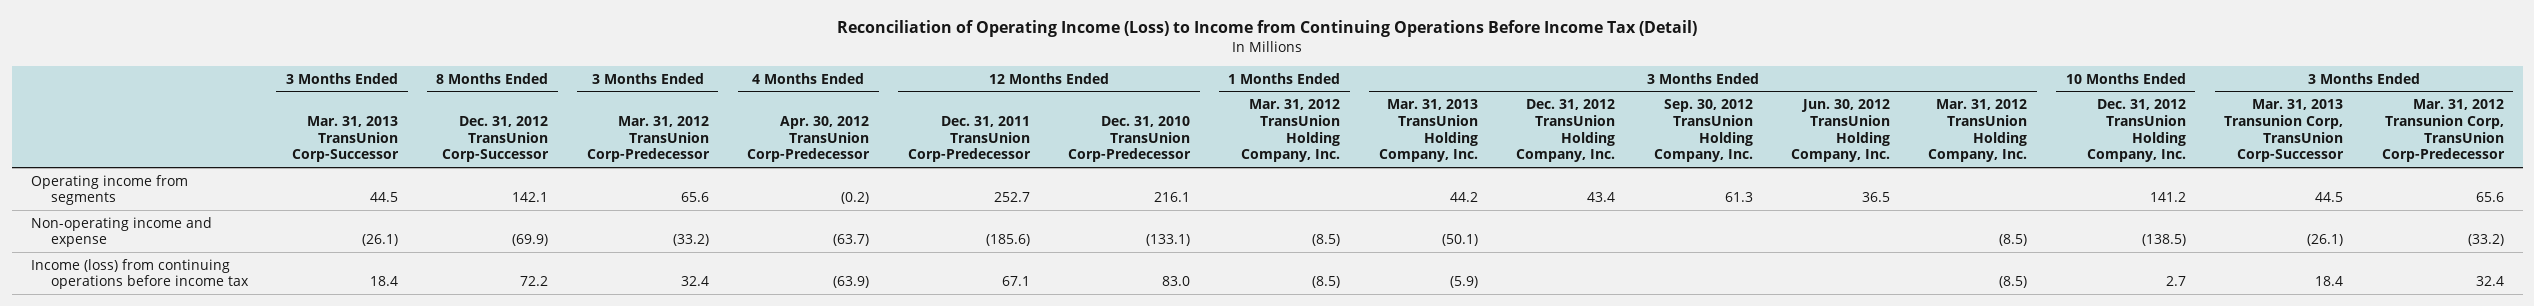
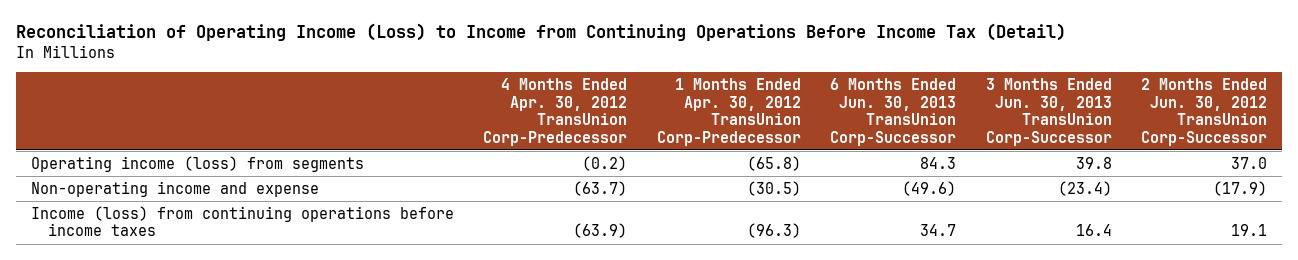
- | 3 Months Ended Mar. 31, 2013 TransUnion Corp-Successor | 8 Months Ended Dec. 31, 2012 TransUnion Corp-Successor | 3 Months Ended Mar. 31, 2012 TransUnion Corp-Predecessor | 4 Months Ended Apr. 30, 2012 TransUnion Corp-Predecessor | 12 Months Ended Dec. 31, 2011 TransUnion Corp-Predecessor | 12 Months Ended Dec. 31, 2010 TransUnion Corp-Predecessor | 1 Months Ended Mar. 31, 2012 TransUnion Holding Company, Inc. | 3 Months Ended Mar. 31, 2013 TransUnion Holding Company, Inc. | 3 Months Ended Dec. 31, 2012 TransUnion Holding Company, Inc. | 3 Months Ended Sep. 30, 2012 TransUnion Holding Company, Inc. | 3 Months Ended Jun. 30, 2012 TransUnion Holding Company, Inc. | 3 Months Ended Mar. 31, 2012 TransUnion Holding Company, Inc. | 10 Months Ended Dec. 31, 2012 TransUnion Holding Company, Inc. | 3 Months Ended Mar. 31, 2013 Transunion Corp, TransUnion Corp-Successor | 3 Months Ended Mar. 31, 2012 Transunion Corp, TransUnion Corp-Predecessor
+ | 4 Months Ended Apr. 30, 2012 TransUnion Corp-Predecessor | 1 Months Ended Apr. 30, 2012 TransUnion Corp-Predecessor | 6 Months Ended Jun. 30, 2013 TransUnion Corp-Successor | 3 Months Ended Jun. 30, 2013 TransUnion Corp-Successor | 2 Months Ended Jun. 30, 2012 TransUnion Corp-Successor
- Operating income from segments | 44.5 | 142.1 | 65.6 | (0.2) | 252.7 | 216.1 | | 44.2 | 43.4 | 61.3 | 36.5 | | 141.2 | 44.5 | 65.6
+ Operating income (loss) from segments | (0.2) | (65.8) | 84.3 | 39.8 | 37.0
- Income (loss) from continuing operations before income tax | 18.4 | 72.2 | 32.4 | (63.9) | 67.1 | 83.0 | (8.5) | (5.9) | | | | (8.5) | 2.7 | 18.4 | 32.4
+ Income (loss) from continuing operations before income taxes | (63.9) | (96.3) | 34.7 | 16.4 | 19.1

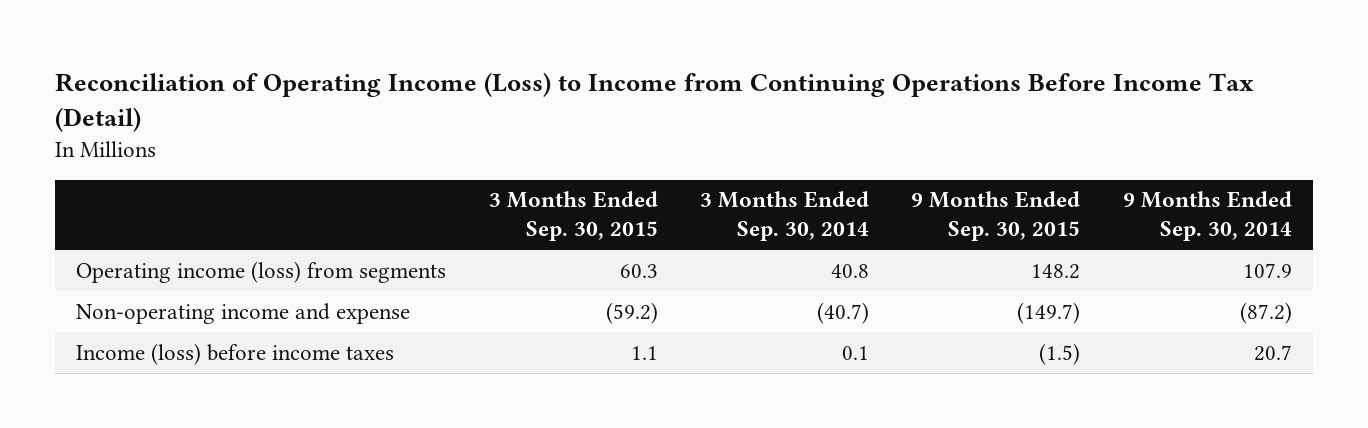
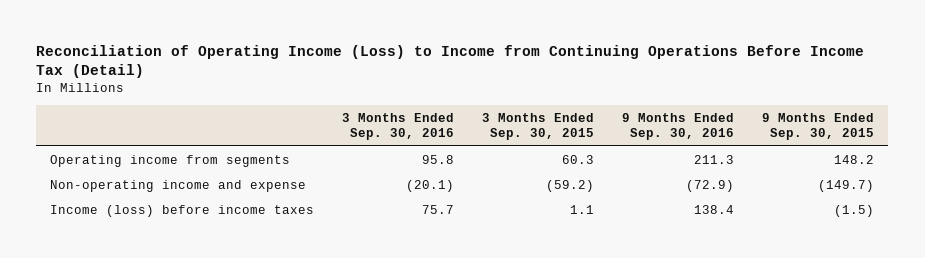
- | 3 Months Ended Sep. 30, 2015 | 3 Months Ended Sep. 30, 2014 | 9 Months Ended Sep. 30, 2015 | 9 Months Ended Sep. 30, 2014
+ | 3 Months Ended Sep. 30, 2016 | 3 Months Ended Sep. 30, 2015 | 9 Months Ended Sep. 30, 2016 | 9 Months Ended Sep. 30, 2015
- Operating income (loss) from segments | 60.3 | 40.8 | 148.2 | 107.9
+ Operating income from segments | 95.8 | 60.3 | 211.3 | 148.2

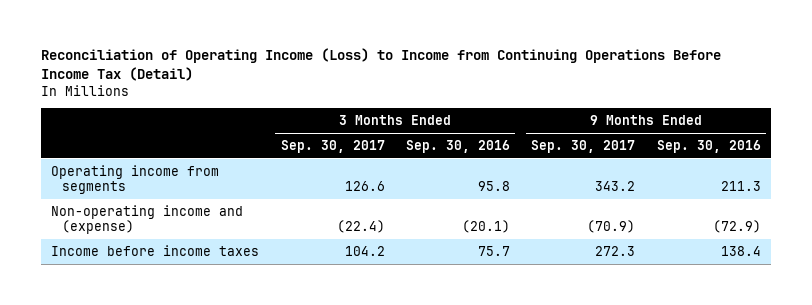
- | 3 Months Ended Sep. 30, 2016 | 3 Months Ended Sep. 30, 2015 | 9 Months Ended Sep. 30, 2016 | 9 Months Ended Sep. 30, 2015
+ | 3 Months Ended Sep. 30, 2017 | 3 Months Ended Sep. 30, 2016 | 9 Months Ended Sep. 30, 2017 | 9 Months Ended Sep. 30, 2016
- Non-operating income and expense | (20.1) | (59.2) | (72.9) | (149.7)
- Income (loss) before income taxes | 75.7 | 1.1 | 138.4 | (1.5)
+ Non-operating income and (expense) | (22.4) | (20.1) | (70.9) | (72.9)
+ Income before income taxes | 104.2 | 75.7 | 272.3 | 138.4

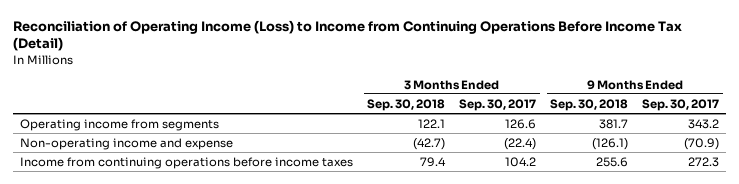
- | 3 Months Ended Sep. 30, 2017 | 3 Months Ended Sep. 30, 2016 | 9 Months Ended Sep. 30, 2017 | 9 Months Ended Sep. 30, 2016
+ | 3 Months Ended Sep. 30, 2018 | 3 Months Ended Sep. 30, 2017 | 9 Months Ended Sep. 30, 2018 | 9 Months Ended Sep. 30, 2017
- Non-operating income and (expense) | (22.4) | (20.1) | (70.9) | (72.9)
- Income before income taxes | 104.2 | 75.7 | 272.3 | 138.4
+ Non-operating income and expense | (42.7) | (22.4) | (126.1) | (70.9)
+ Income from continuing operations before income taxes | 79.4 | 104.2 | 255.6 | 272.3

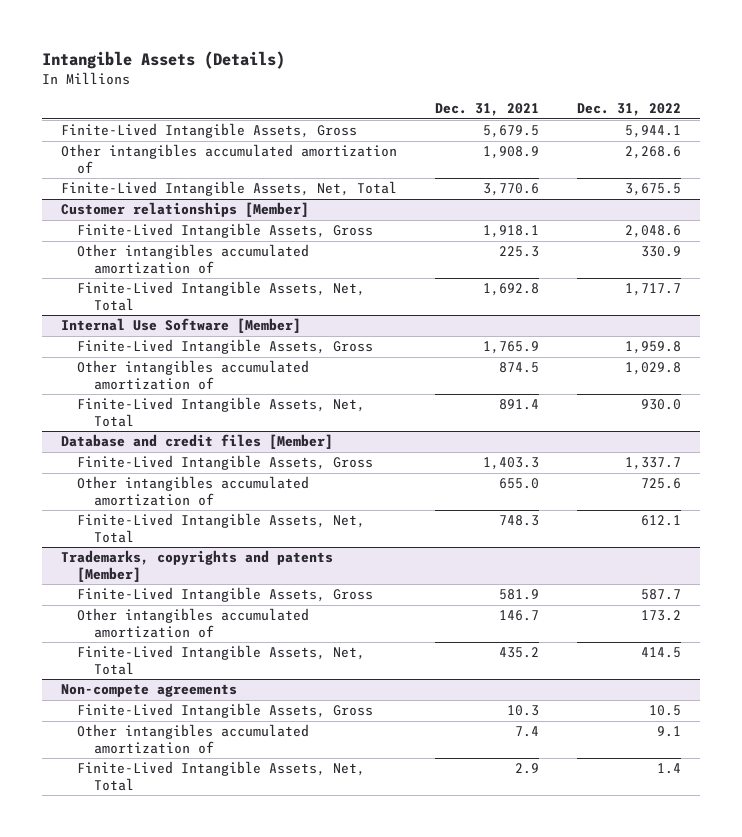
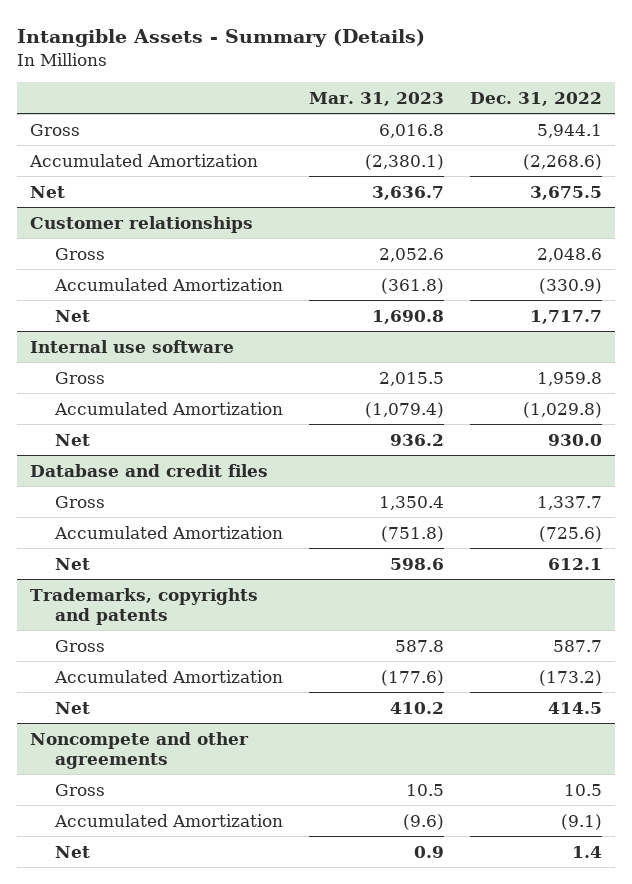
- Intangible Assets (Details)
+ Intangible Assets - Summary (Details)
- | Dec. 31, 2021 | Dec. 31, 2022
+ | Mar. 31, 2023 | Dec. 31, 2022
- Finite-Lived Intangible Assets, Gross | 5,679.5 | 5,944.1
- Other intangibles accumulated amortization of | 1,908.9 | 2,268.6
- Finite-Lived Intangible Assets, Net, Total | 3,770.6 | 3,675.5
- Customer relationships [Member]
- Finite-Lived Intangible Assets, Gross | 1,918.1 | 2,048.6
- Other intangibles accumulated amortization of | 225.3 | 330.9
- Finite-Lived Intangible Assets, Net, Total | 1,692.8 | 1,717.7
- Internal Use Software [Member]
- Finite-Lived Intangible Assets, Gross | 1,765.9 | 1,959.8
- Other intangibles accumulated amortization of | 874.5 | 1,029.8
- Finite-Lived Intangible Assets, Net, Total | 891.4 | 930.0
- Database and credit files [Member]
- Finite-Lived Intangible Assets, Gross | 1,403.3 | 1,337.7
- Other intangibles accumulated amortization of | 655.0 | 725.6
- Finite-Lived Intangible Assets, Net, Total | 748.3 | 612.1
- Trademarks, copyrights and patents [Member]
- Finite-Lived Intangible Assets, Gross | 581.9 | 587.7
- Other intangibles accumulated amortization of | 146.7 | 173.2
- Finite-Lived Intangible Assets, Net, Total | 435.2 | 414.5
- Non-compete agreements
- Finite-Lived Intangible Assets, Gross | 10.3 | 10.5
- Other intangibles accumulated amortization of | 7.4 | 9.1
- Finite-Lived Intangible Assets, Net, Total | 2.9 | 1.4
+ Gross | 6,016.8 | 5,944.1
+ Accumulated Amortization | (2,380.1) | (2,268.6)
+ Net | 3,636.7 | 3,675.5
+ Customer relationships
+ Gross | 2,052.6 | 2,048.6
+ Accumulated Amortization | (361.8) | (330.9)
+ Net | 1,690.8 | 1,717.7
+ Internal use software
+ Gross | 2,015.5 | 1,959.8
+ Accumulated Amortization | (1,079.4) | (1,029.8)
+ Net | 936.2 | 930.0
+ Database and credit files
+ Gross | 1,350.4 | 1,337.7
+ Accumulated Amortization | (751.8) | (725.6)
+ Net | 598.6 | 612.1
+ Trademarks, copyrights and patents
+ Gross | 587.8 | 587.7
+ Accumulated Amortization | (177.6) | (173.2)
+ Net | 410.2 | 414.5
+ Noncompete and other agreements
+ Gross | 10.5 | 10.5
+ Accumulated Amortization | (9.6) | (9.1)
+ Net | 0.9 | 1.4

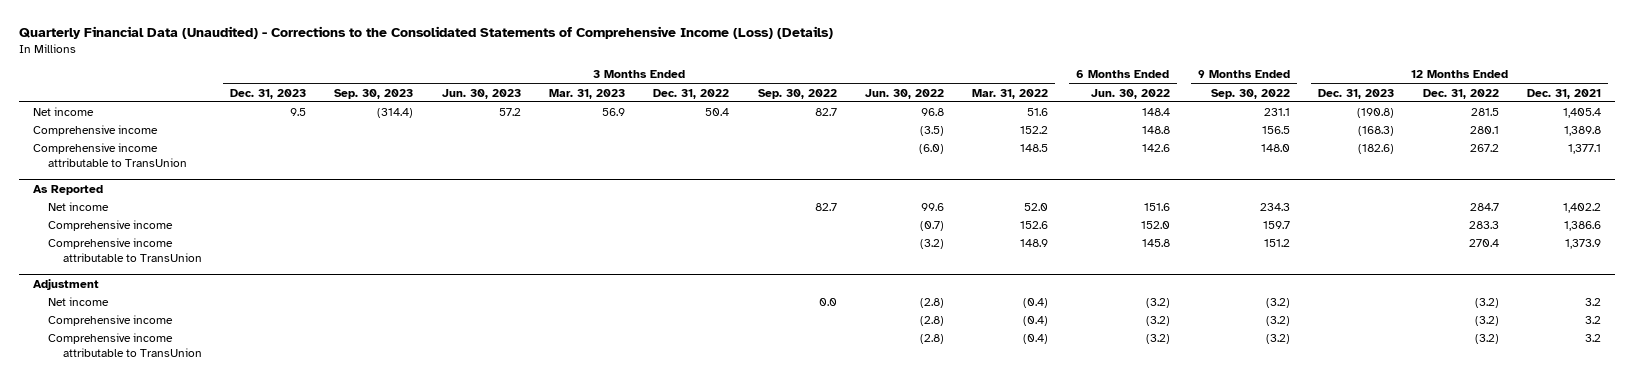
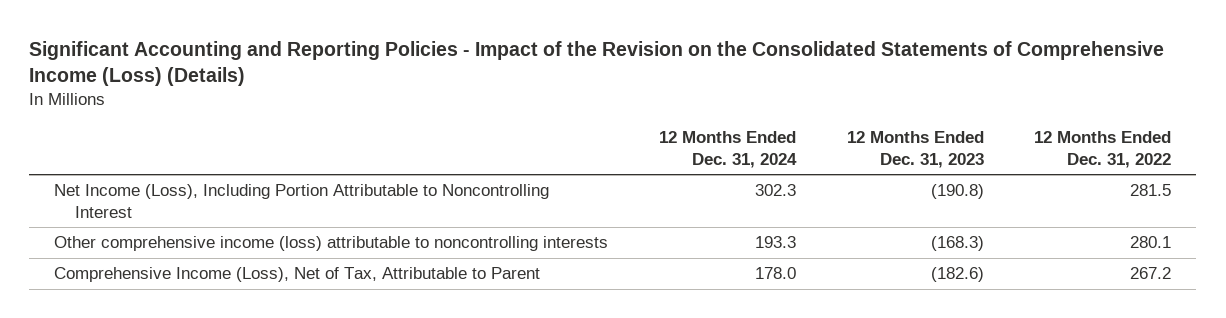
- Quarterly Financial Data (Unaudited) - Corrections to the Consolidated Statements of Comprehensive Income (Loss) (Details)
+ Significant Accounting and Reporting Policies - Impact of the Revision on the Consolidated Statements of Comprehensive Income (Loss) (Details)
- | 3 Months Ended Dec. 31, 2023 | 3 Months Ended Sep. 30, 2023 | 3 Months Ended Jun. 30, 2023 | 3 Months Ended Mar. 31, 2023 | 3 Months Ended Dec. 31, 2022 | 3 Months Ended Sep. 30, 2022 | 3 Months Ended Jun. 30, 2022 | 3 Months Ended Mar. 31, 2022 | 6 Months Ended Jun. 30, 2022 | 9 Months Ended Sep. 30, 2022 | 12 Months Ended Dec. 31, 2023 | 12 Months Ended Dec. 31, 2022 | 12 Months Ended Dec. 31, 2021
+ | 12 Months Ended Dec. 31, 2024 | 12 Months Ended Dec. 31, 2023 | 12 Months Ended Dec. 31, 2022
- Net income | 9.5 | (314.4) | 57.2 | 56.9 | 50.4 | 82.7 | 96.8 | 51.6 | 148.4 | 231.1 | (190.8) | 281.5 | 1,405.4
- Comprehensive income | | | | | | | (3.5) | 152.2 | 148.8 | 156.5 | (168.3) | 280.1 | 1,389.8
- Comprehensive income attributable to TransUnion | | | | | | | (6.0) | 148.5 | 142.6 | 148.0 | (182.6) | 267.2 | 1,377.1
- As Reported
- Net income | | | | | | 82.7 | 99.6 | 52.0 | 151.6 | 234.3 | | 284.7 | 1,402.2
- Comprehensive income | | | | | | | (0.7) | 152.6 | 152.0 | 159.7 | | 283.3 | 1,386.6
- Comprehensive income attributable to TransUnion | | | | | | | (3.2) | 148.9 | 145.8 | 151.2 | | 270.4 | 1,373.9
- Adjustment
- Net income | | | | | | 0.0 | (2.8) | (0.4) | (3.2) | (3.2) | | (3.2) | 3.2
- Comprehensive income | | | | | | | (2.8) | (0.4) | (3.2) | (3.2) | | (3.2) | 3.2
- Comprehensive income attributable to TransUnion | | | | | | | (2.8) | (0.4) | (3.2) | (3.2) | | (3.2) | 3.2
+ Net Income (Loss), Including Portion Attributable to Noncontrolling Interest | 302.3 | (190.8) | 281.5
+ Other comprehensive income (loss) attributable to noncontrolling interests | 193.3 | (168.3) | 280.1
+ Comprehensive Income (Loss), Net of Tax, Attributable to Parent | 178.0 | (182.6) | 267.2

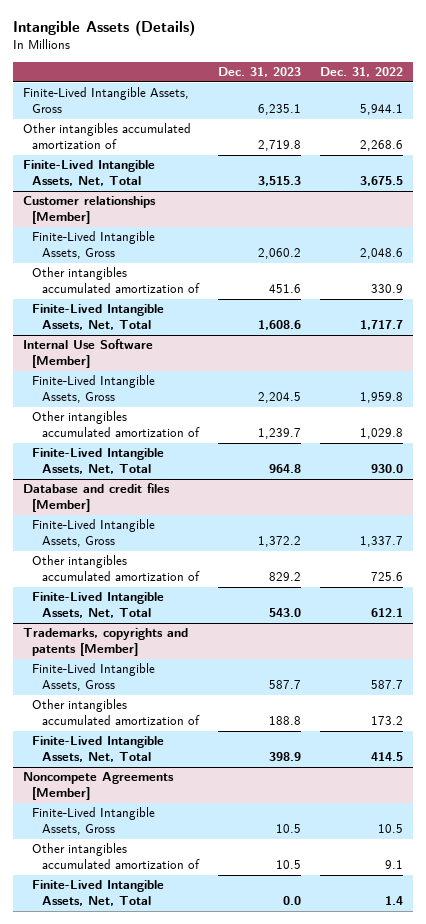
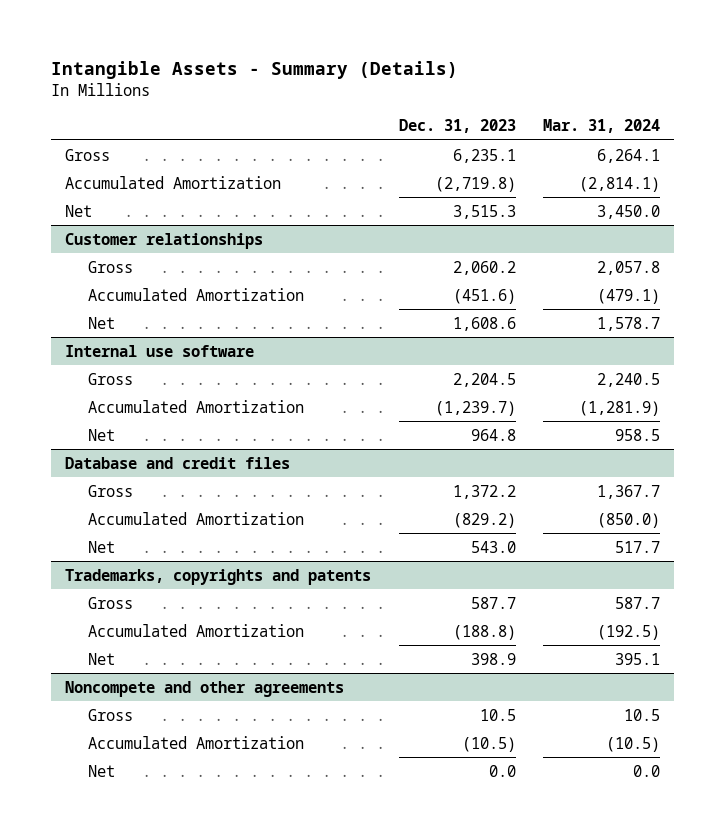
- Intangible Assets (Details)
+ Intangible Assets - Summary (Details)
- | Dec. 31, 2023 | Dec. 31, 2022
+ | Dec. 31, 2023 | Mar. 31, 2024
- Finite-Lived Intangible Assets, Gross | 6,235.1 | 5,944.1
- Other intangibles accumulated amortization of | 2,719.8 | 2,268.6
- Finite-Lived Intangible Assets, Net, Total | 3,515.3 | 3,675.5
- Customer relationships [Member]
- Finite-Lived Intangible Assets, Gross | 2,060.2 | 2,048.6
- Other intangibles accumulated amortization of | 451.6 | 330.9
- Finite-Lived Intangible Assets, Net, Total | 1,608.6 | 1,717.7
- Internal Use Software [Member]
- Finite-Lived Intangible Assets, Gross | 2,204.5 | 1,959.8
- Other intangibles accumulated amortization of | 1,239.7 | 1,029.8
- Finite-Lived Intangible Assets, Net, Total | 964.8 | 930.0
- Database and credit files [Member]
- Finite-Lived Intangible Assets, Gross | 1,372.2 | 1,337.7
- Other intangibles accumulated amortization of | 829.2 | 725.6
- Finite-Lived Intangible Assets, Net, Total | 543.0 | 612.1
- Trademarks, copyrights and patents [Member]
- Finite-Lived Intangible Assets, Gross | 587.7 | 587.7
- Other intangibles accumulated amortization of | 188.8 | 173.2
- Finite-Lived Intangible Assets, Net, Total | 398.9 | 414.5
- Noncompete Agreements [Member]
- Finite-Lived Intangible Assets, Gross | 10.5 | 10.5
- Other intangibles accumulated amortization of | 10.5 | 9.1
- Finite-Lived Intangible Assets, Net, Total | 0.0 | 1.4
+ Gross | 6,235.1 | 6,264.1
+ Accumulated Amortization | (2,719.8) | (2,814.1)
+ Net | 3,515.3 | 3,450.0
+ Customer relationships
+ Gross | 2,060.2 | 2,057.8
+ Accumulated Amortization | (451.6) | (479.1)
+ Net | 1,608.6 | 1,578.7
+ Internal use software
+ Gross | 2,204.5 | 2,240.5
+ Accumulated Amortization | (1,239.7) | (1,281.9)
+ Net | 964.8 | 958.5
+ Database and credit files
+ Gross | 1,372.2 | 1,367.7
+ Accumulated Amortization | (829.2) | (850.0)
+ Net | 543.0 | 517.7
+ Trademarks, copyrights and patents
+ Gross | 587.7 | 587.7
+ Accumulated Amortization | (188.8) | (192.5)
+ Net | 398.9 | 395.1
+ Noncompete and other agreements
+ Gross | 10.5 | 10.5
+ Accumulated Amortization | (10.5) | (10.5)
+ Net | 0.0 | 0.0

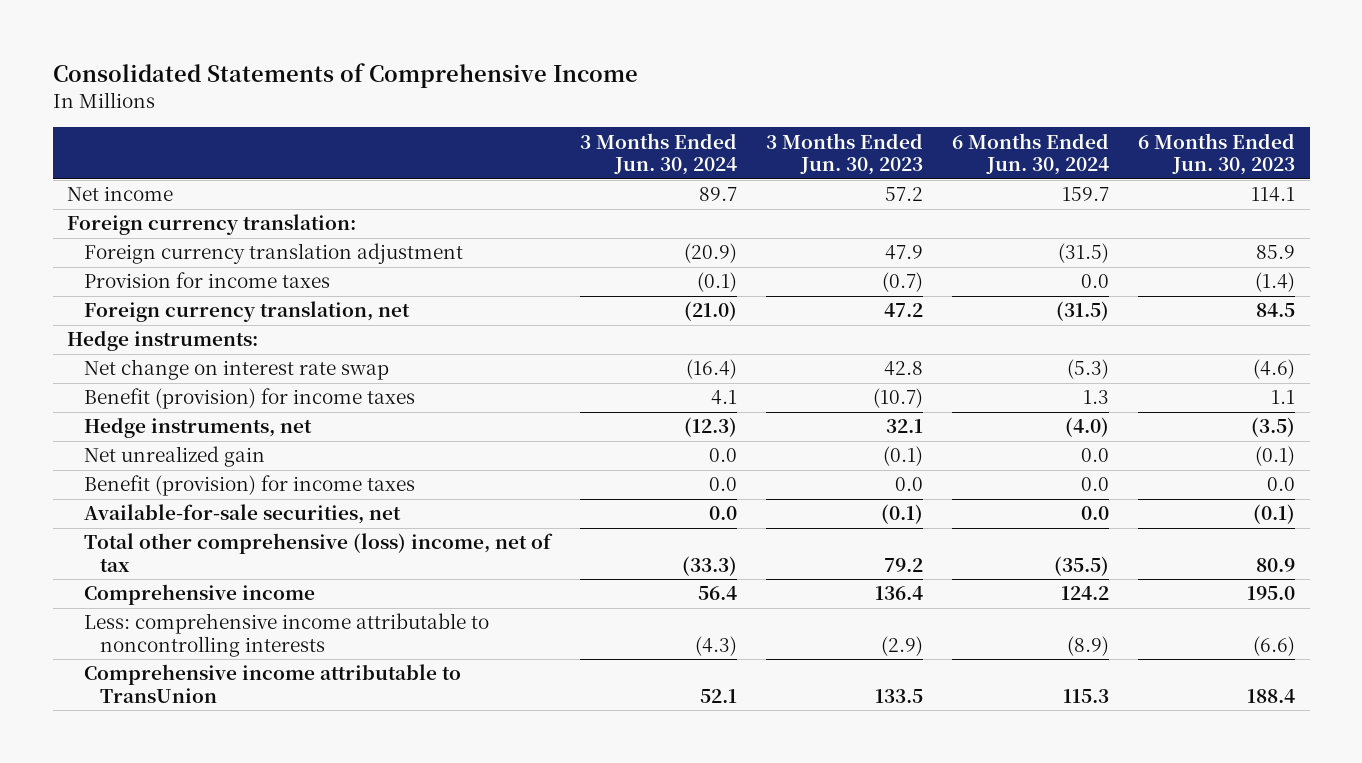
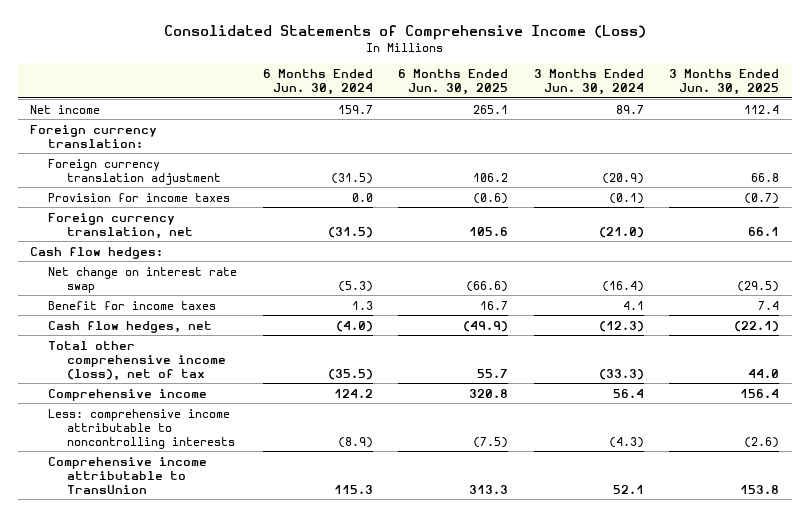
- Consolidated Statements of Comprehensive Income
+ Consolidated Statements of Comprehensive Income (Loss)
- | 3 Months Ended Jun. 30, 2024 | 3 Months Ended Jun. 30, 2023 | 6 Months Ended Jun. 30, 2024 | 6 Months Ended Jun. 30, 2023
+ | 6 Months Ended Jun. 30, 2024 | 6 Months Ended Jun. 30, 2025 | 3 Months Ended Jun. 30, 2024 | 3 Months Ended Jun. 30, 2025
- Hedge instruments:
+ Cash flow hedges:
- Benefit (provision) for income taxes | 4.1 | (10.7) | 1.3 | 1.1
- Hedge instruments, net | (12.3) | 32.1 | (4.0) | (3.5)
- Net unrealized gain | 0.0 | (0.1) | 0.0 | (0.1)
- Benefit (provision) for income taxes | 0.0 | 0.0 | 0.0 | 0.0
- Available-for-sale securities, net | 0.0 | (0.1) | 0.0 | (0.1)
- Total other comprehensive (loss) income, net of tax | (33.3) | 79.2 | (35.5) | 80.9
+ Benefit for income taxes | 1.3 | 16.7 | 4.1 | 7.4
+ Cash flow hedges, net | (4.0) | (49.9) | (12.3) | (22.1)
+ Total other comprehensive income (loss), net of tax | (35.5) | 55.7 | (33.3) | 44.0

